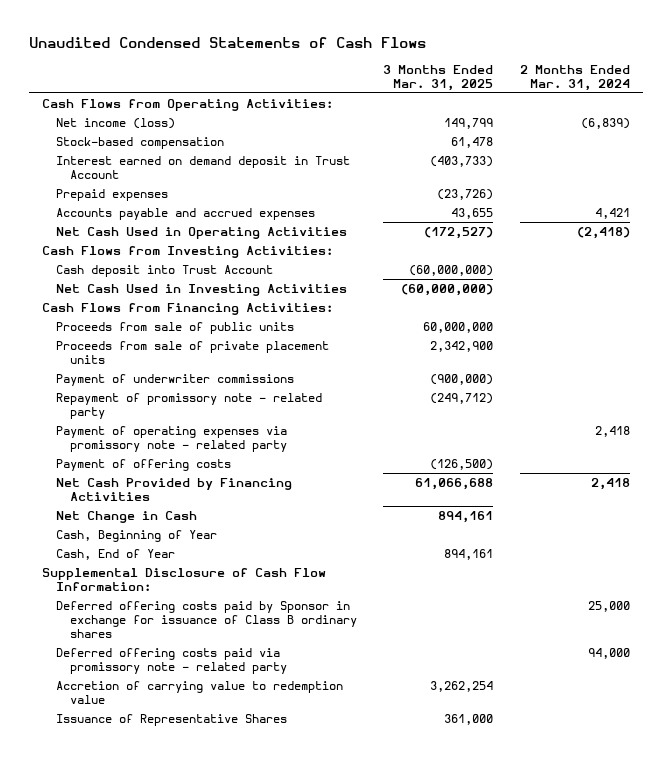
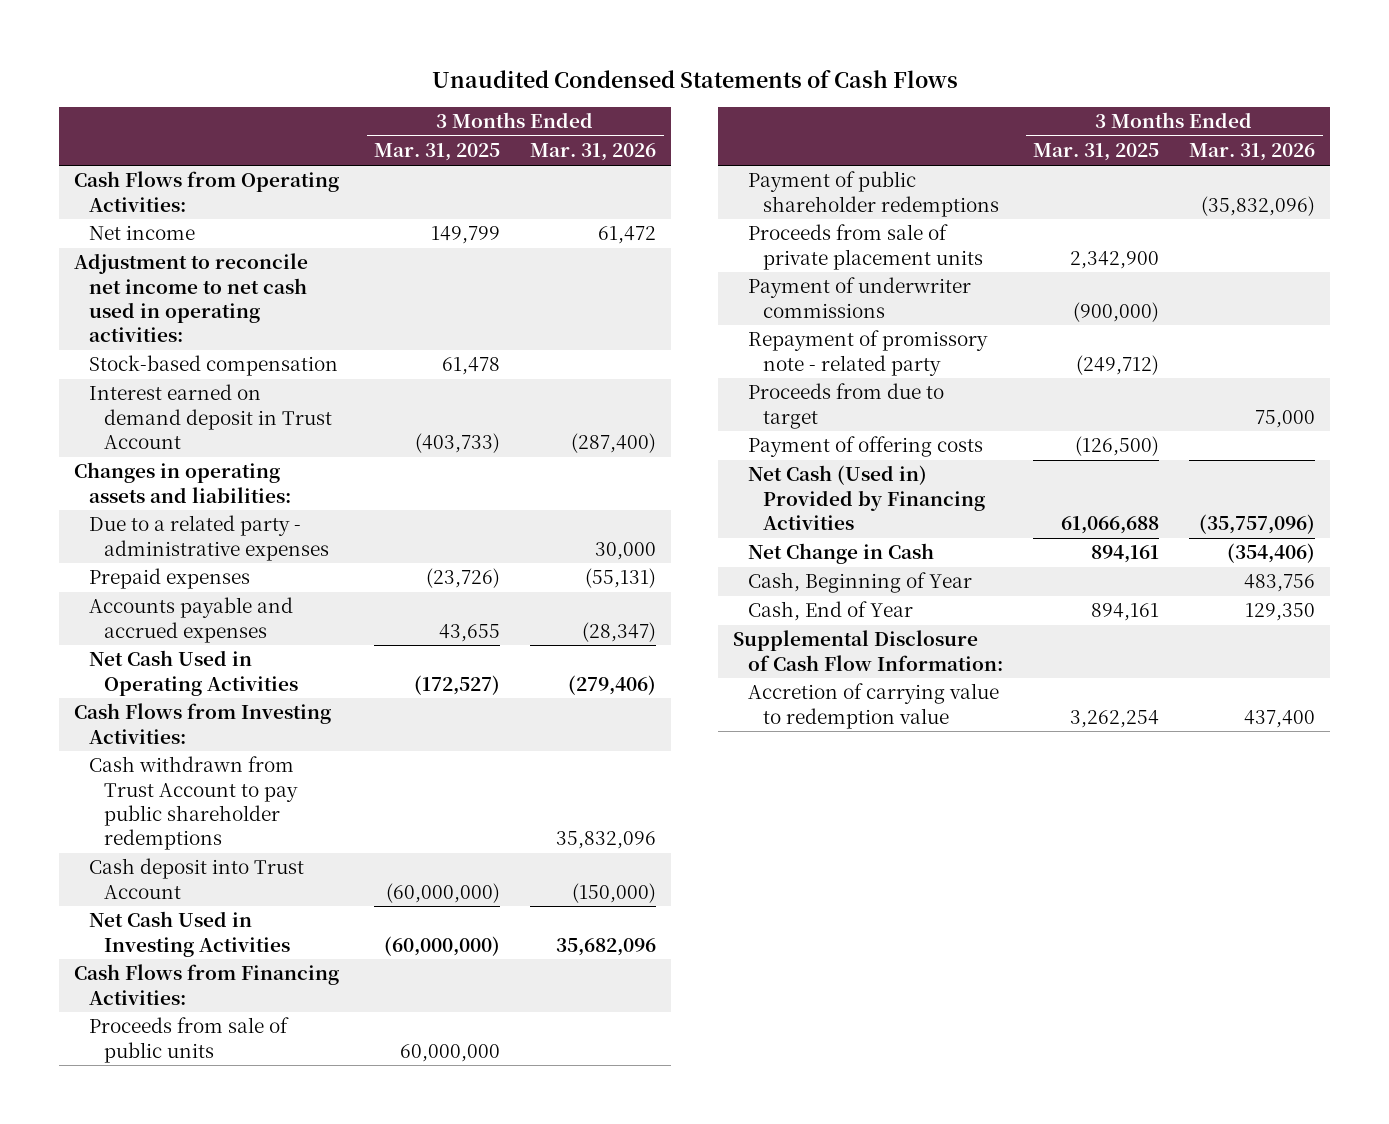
- | 3 Months Ended Mar. 31, 2025 | 2 Months Ended Mar. 31, 2024
+ | 3 Months Ended Mar. 31, 2025 | 3 Months Ended Mar. 31, 2026
- Net income (loss) | 149,799 | (6,839)
+ Net income | 149,799 | 61,472
+ Adjustment to reconcile net income to net cash used in operating activities:
+ Changes in operating assets and liabilities:
+ Due to a related party - administrative expenses | | 30,000
+ Cash withdrawn from Trust Account to pay public shareholder redemptions | | 35,832,096
+ Payment of public shareholder redemptions | | (35,832,096)
- Payment of operating expenses via promissory note - related party | | 2,418
+ Proceeds from due to target | | 75,000
- Net Cash Provided by Financing Activities | 61,066,688 | 2,418
+ Net Cash (Used in) Provided by Financing Activities | 61,066,688 | (35,757,096)
- Deferred offering costs paid by Sponsor in exchange for issuance of Class B ordinary shares | | 25,000
- Deferred offering costs paid via promissory note - related party | | 94,000
- Issuance of Representative Shares | 361,000 |

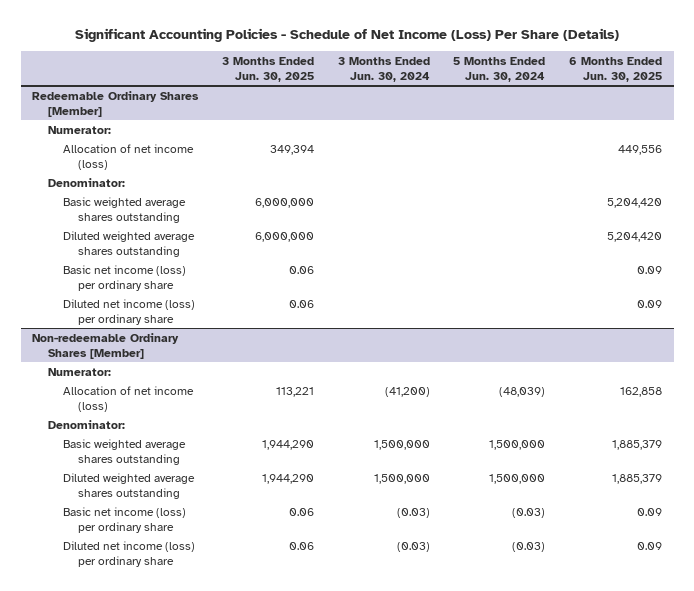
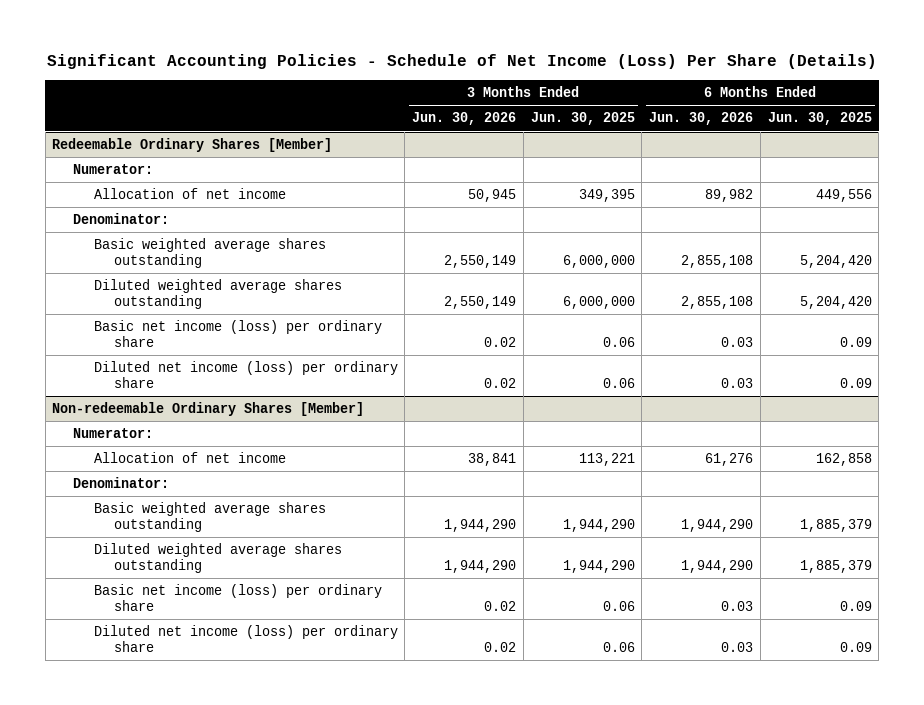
- | 3 Months Ended Jun. 30, 2025 | 3 Months Ended Jun. 30, 2024 | 5 Months Ended Jun. 30, 2024 | 6 Months Ended Jun. 30, 2025
+ | 3 Months Ended Jun. 30, 2026 | 3 Months Ended Jun. 30, 2025 | 6 Months Ended Jun. 30, 2026 | 6 Months Ended Jun. 30, 2025
@ Redeemable Ordinary Shares [Member]
- Allocation of net income (loss) | 349,394 | | | 449,556
+ Allocation of net income | 50,945 | 349,395 | 89,982 | 449,556
@ Non-redeemable Ordinary Shares [Member]
- Allocation of net income (loss) | 113,221 | (41,200) | (48,039) | 162,858
+ Allocation of net income | 38,841 | 113,221 | 61,276 | 162,858

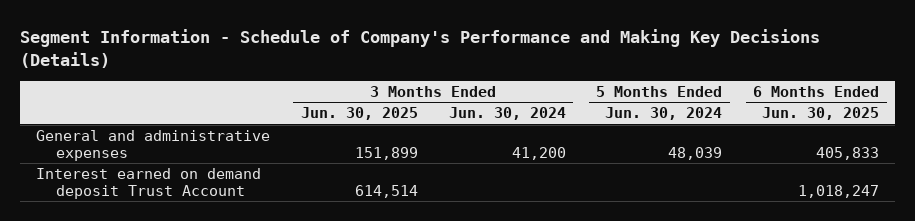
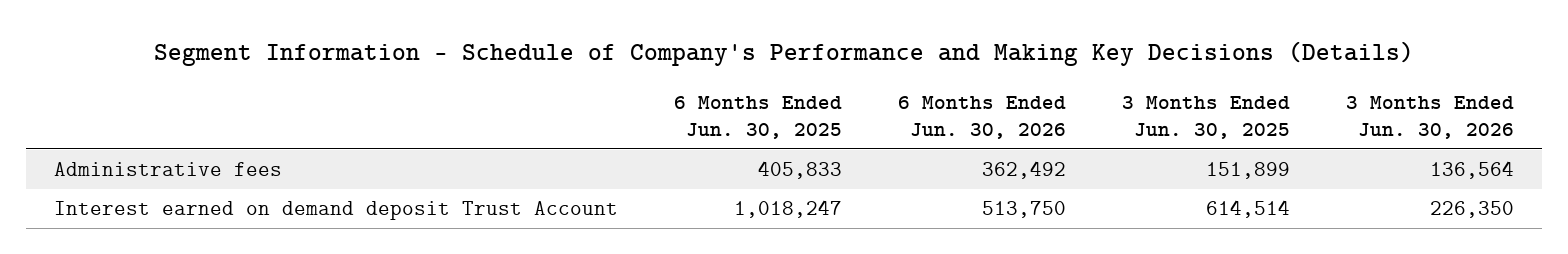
- | 3 Months Ended Jun. 30, 2025 | 3 Months Ended Jun. 30, 2024 | 5 Months Ended Jun. 30, 2024 | 6 Months Ended Jun. 30, 2025
+ | 6 Months Ended Jun. 30, 2025 | 6 Months Ended Jun. 30, 2026 | 3 Months Ended Jun. 30, 2025 | 3 Months Ended Jun. 30, 2026
- General and administrative expenses | 151,899 | 41,200 | 48,039 | 405,833
+ Administrative fees | 405,833 | 362,492 | 151,899 | 136,564

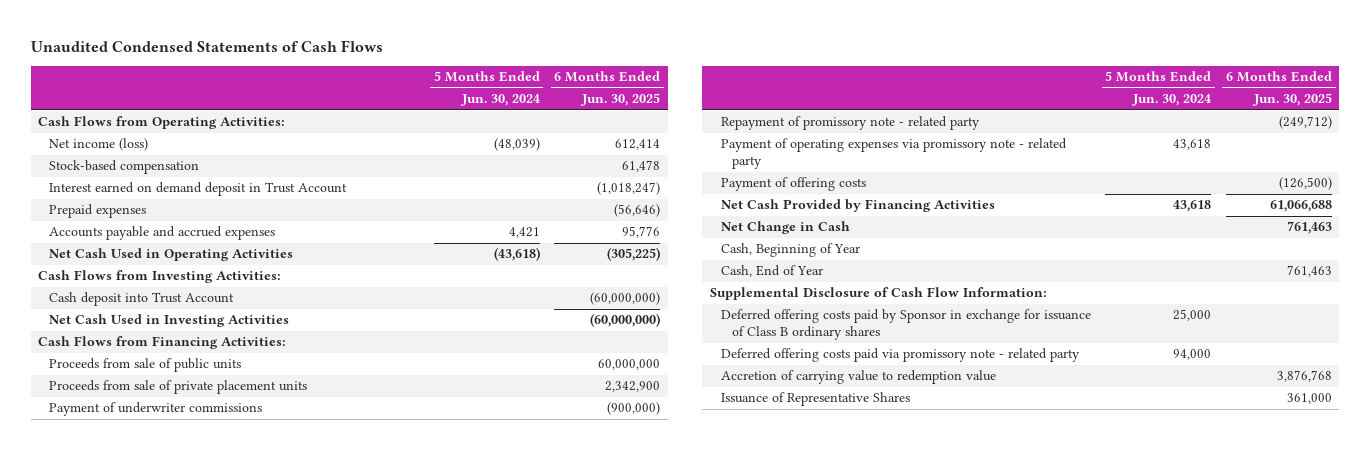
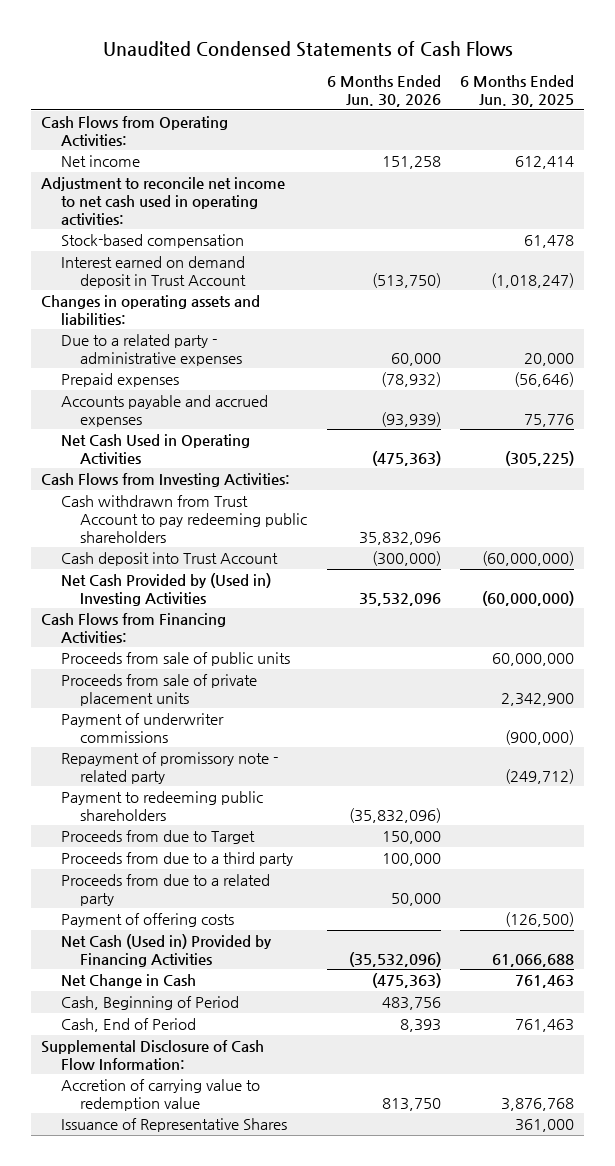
- | 5 Months Ended Jun. 30, 2024 | 6 Months Ended Jun. 30, 2025
+ | 6 Months Ended Jun. 30, 2026 | 6 Months Ended Jun. 30, 2025
- Net income (loss) | (48,039) | 612,414
+ Net income | 151,258 | 612,414
+ Adjustment to reconcile net income to net cash used in operating activities:
+ Changes in operating assets and liabilities:
+ Due to a related party - administrative expenses | 60,000 | 20,000
- Accounts payable and accrued expenses | 4,421 | 95,776
+ Accounts payable and accrued expenses | (93,939) | 75,776
+ Cash withdrawn from Trust Account to pay redeeming public shareholders | 35,832,096 |
- Net Cash Used in Investing Activities | | (60,000,000)
+ Net Cash Provided by (Used in) Investing Activities | 35,532,096 | (60,000,000)
- Payment of operating expenses via promissory note - related party | 43,618 |
+ Payment to redeeming public shareholders | (35,832,096) |
+ Proceeds from due to Target | 150,000 |
+ Proceeds from due to a third party | 100,000 |
+ Proceeds from due to a related party | 50,000 |
- Net Cash Provided by Financing Activities | 43,618 | 61,066,688
+ Net Cash (Used in) Provided by Financing Activities | (35,532,096) | 61,066,688
- Cash, Beginning of Year
- Cash, End of Year | | 761,463
+ Cash, Beginning of Period | 483,756 |
+ Cash, End of Period | 8,393 | 761,463
- Deferred offering costs paid by Sponsor in exchange for issuance of Class B ordinary shares | 25,000 |
- Deferred offering costs paid via promissory note - related party | 94,000 |

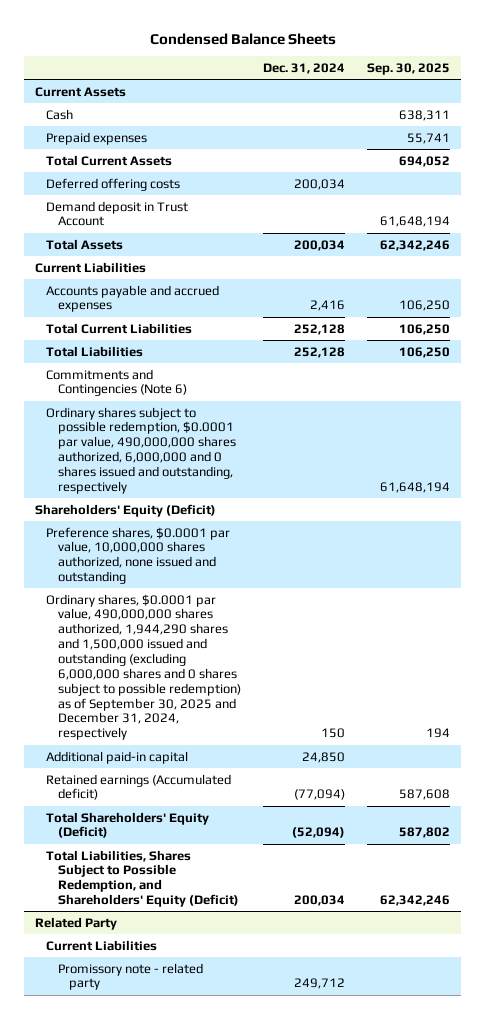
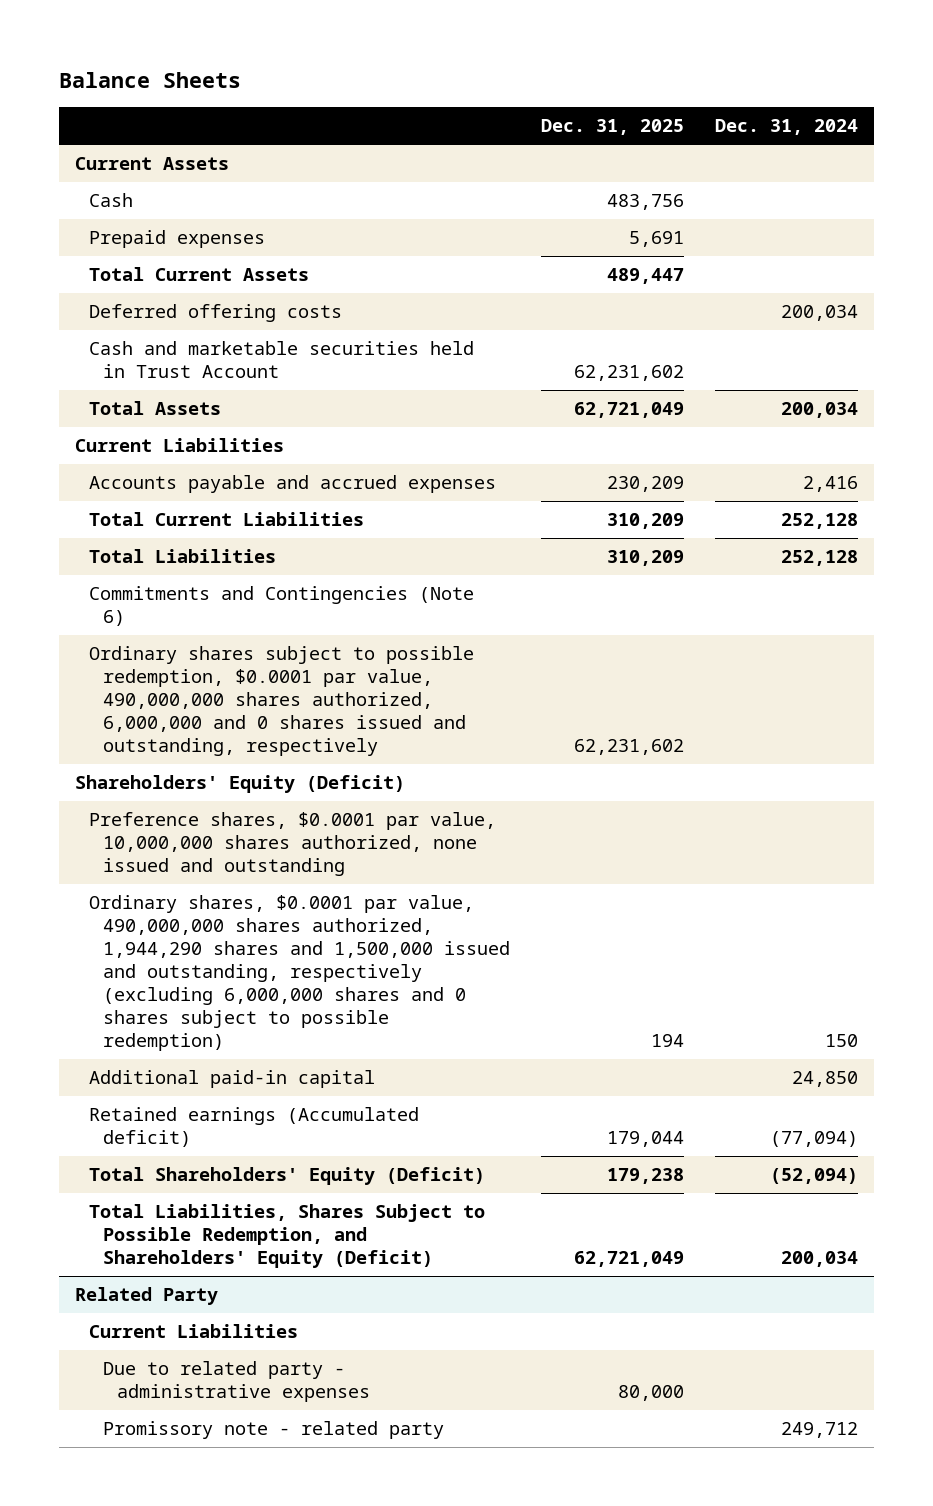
- Condensed Balance Sheets
+ Balance Sheets
- | Dec. 31, 2024 | Sep. 30, 2025
+ | Dec. 31, 2025 | Dec. 31, 2024
- Demand deposit in Trust Account | | 61,648,194
+ Cash and marketable securities held in Trust Account | 62,231,602 |
- Ordinary shares, $0.0001 par value, 490,000,000 shares authorized, 1,944,290 shares and 1,500,000 issued and outstanding (excluding 6,000,000 shares and 0 shares subject to possible redemption) as of September 30, 2025 and December 31, 2024, respectively | 150 | 194
+ Ordinary shares, $0.0001 par value, 490,000,000 shares authorized, 1,944,290 shares and 1,500,000 issued and outstanding, respectively (excluding 6,000,000 shares and 0 shares subject to possible redemption) | 194 | 150
@ Related Party
+ Due to related party - administrative expenses | 80,000 |

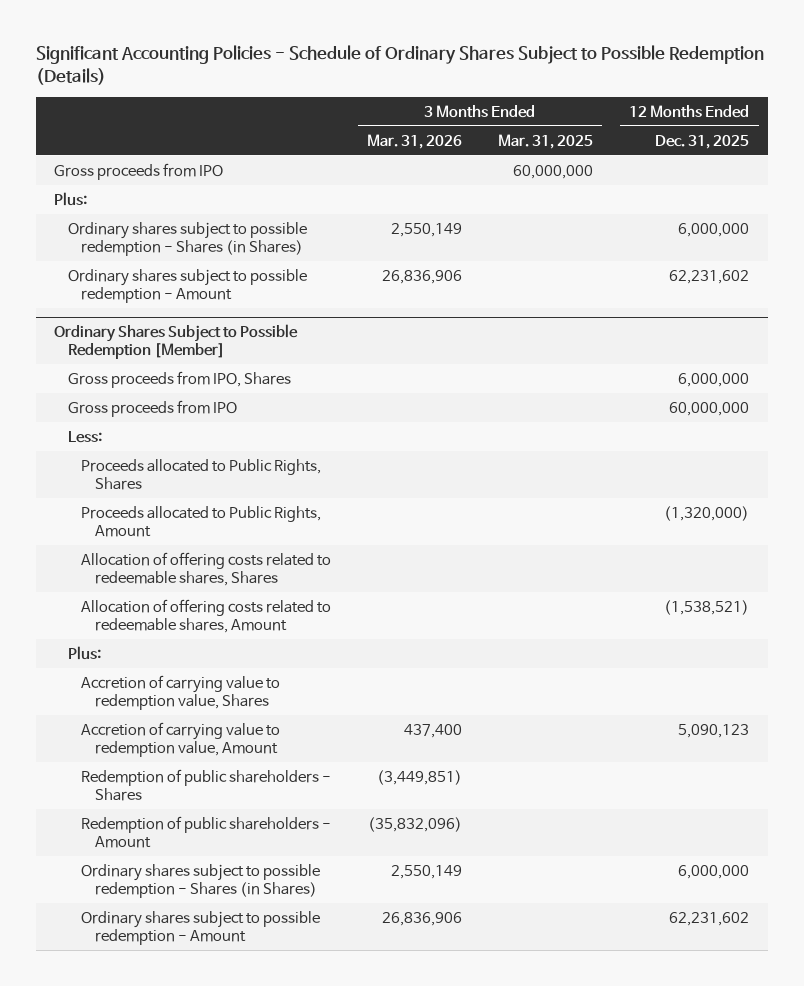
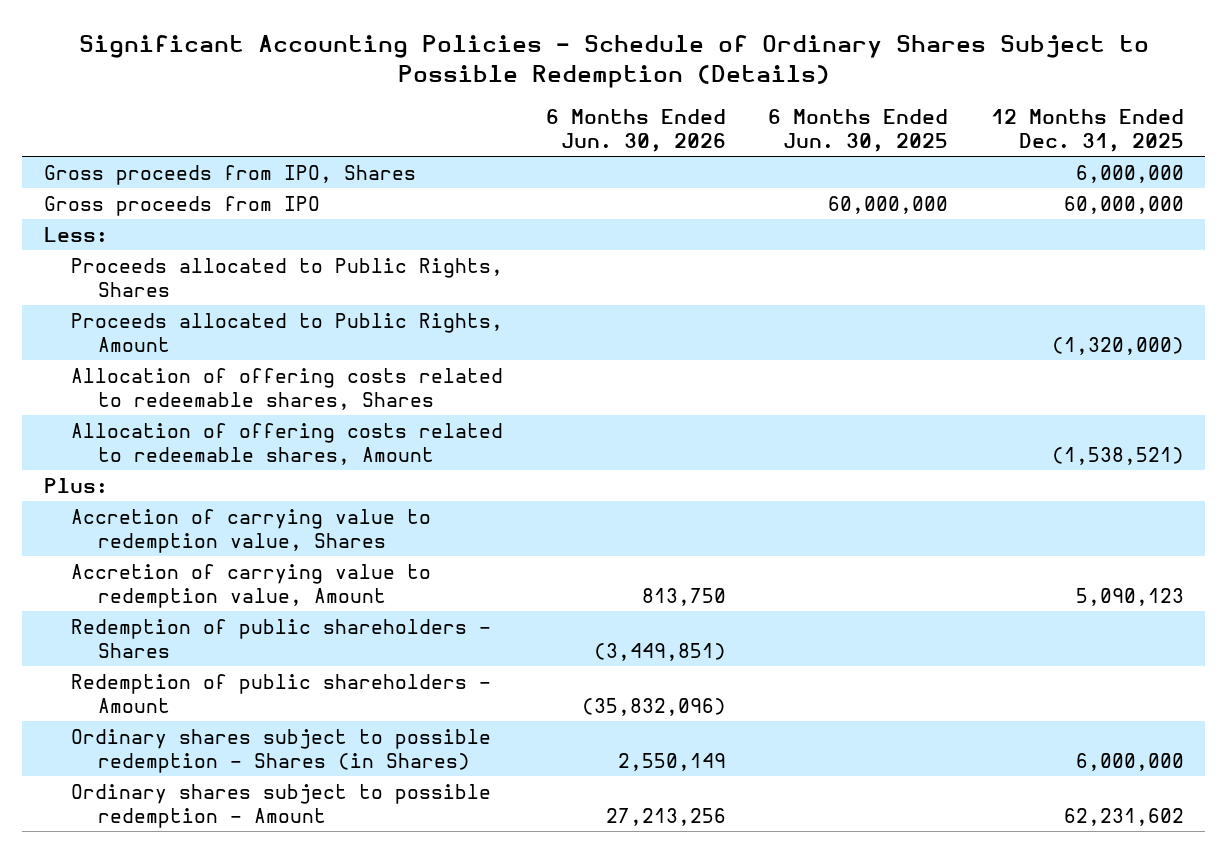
- | 3 Months Ended Mar. 31, 2026 | 3 Months Ended Mar. 31, 2025 | 12 Months Ended Dec. 31, 2025
+ | 6 Months Ended Jun. 30, 2026 | 6 Months Ended Jun. 30, 2025 | 12 Months Ended Dec. 31, 2025
- Gross proceeds from IPO | | 60,000,000 |
- Plus:
- Ordinary shares subject to possible redemption - Shares (in Shares) | 2,550,149 | | 6,000,000
- Ordinary shares subject to possible redemption - Amount | 26,836,906 | | 62,231,602
- Ordinary Shares Subject to Possible Redemption [Member]

